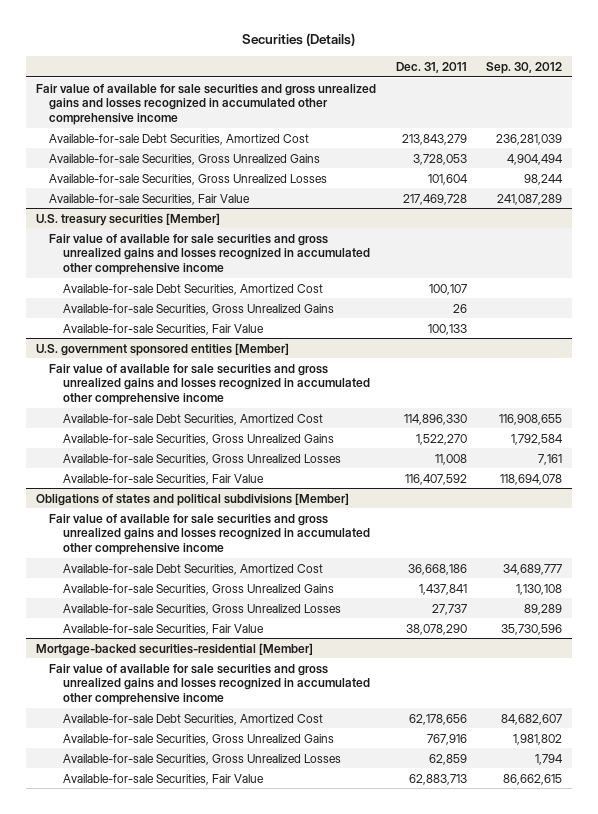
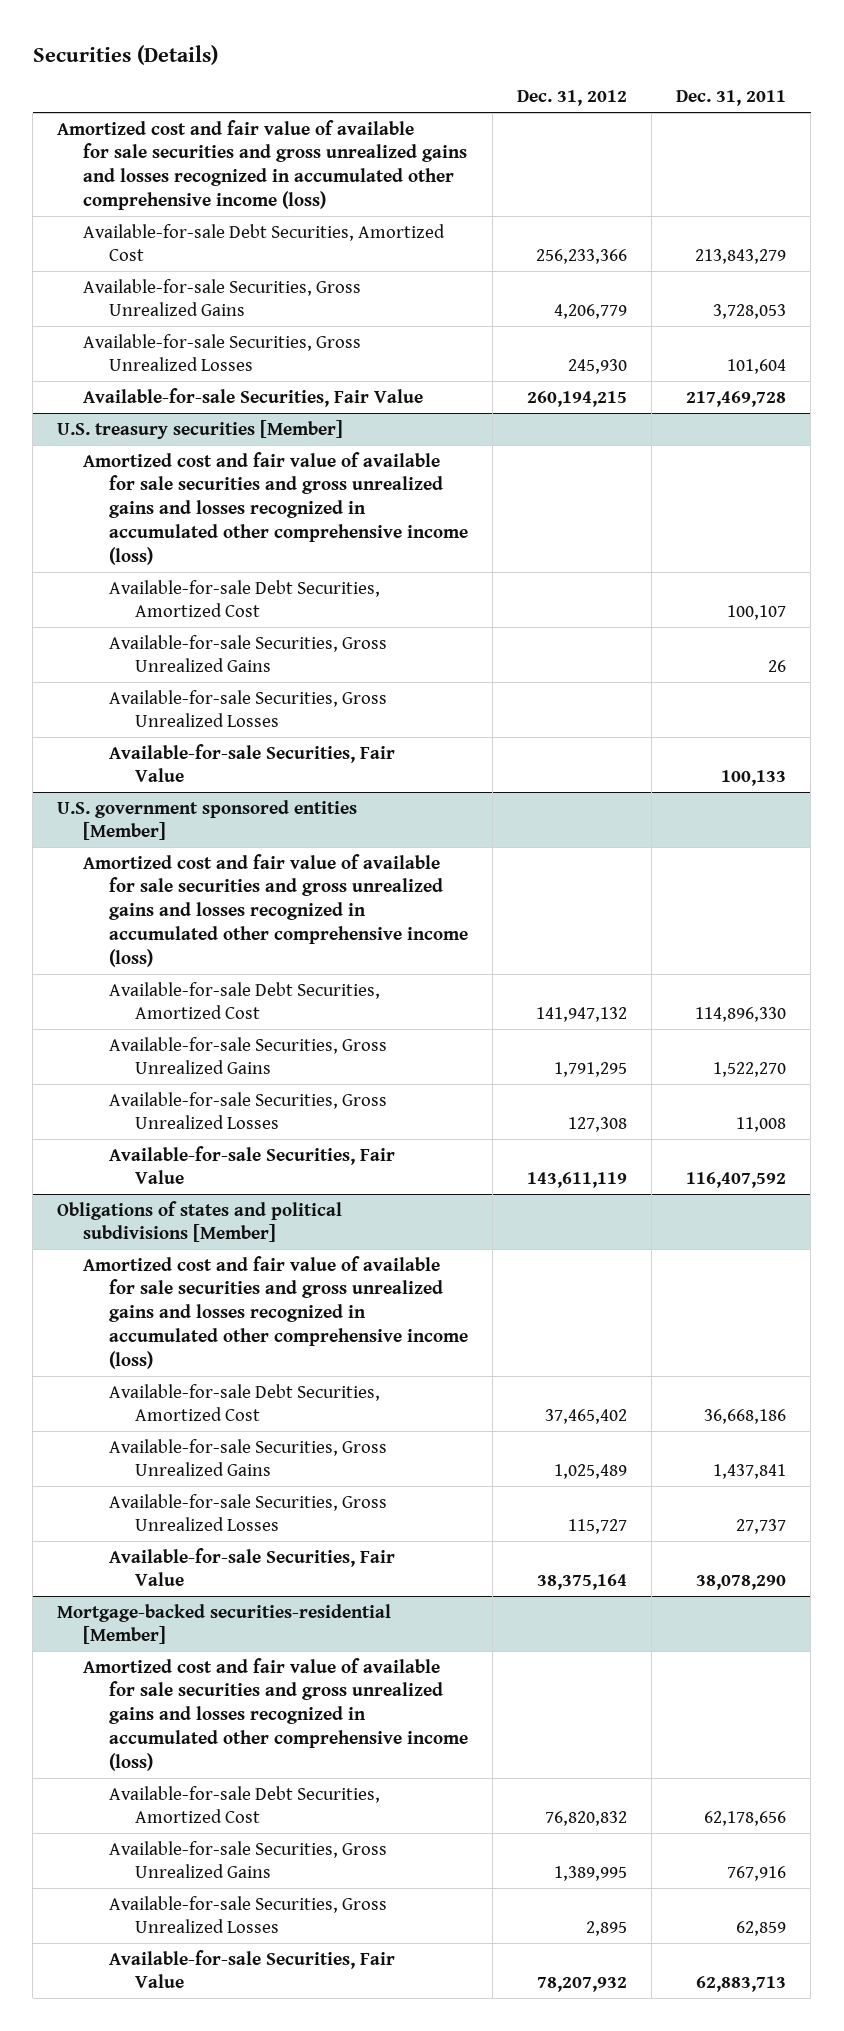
- | Dec. 31, 2011 | Sep. 30, 2012
+ | Dec. 31, 2012 | Dec. 31, 2011
- Fair value of available for sale securities and gross unrealized gains and losses recognized in accumulated other comprehensive income
+ Amortized cost and fair value of available for sale securities and gross unrealized gains and losses recognized in accumulated other comprehensive income (loss)
@ U.S. treasury securities [Member]
- Fair value of available for sale securities and gross unrealized gains and losses recognized in accumulated other comprehensive income
+ Amortized cost and fair value of available for sale securities and gross unrealized gains and losses recognized in accumulated other comprehensive income (loss)
+ Available-for-sale Securities, Gross Unrealized Losses
@ U.S. government sponsored entities [Member]
- Fair value of available for sale securities and gross unrealized gains and losses recognized in accumulated other comprehensive income
+ Amortized cost and fair value of available for sale securities and gross unrealized gains and losses recognized in accumulated other comprehensive income (loss)
@ Obligations of states and political subdivisions [Member]
- Fair value of available for sale securities and gross unrealized gains and losses recognized in accumulated other comprehensive income
+ Amortized cost and fair value of available for sale securities and gross unrealized gains and losses recognized in accumulated other comprehensive income (loss)
@ Mortgage-backed securities-residential [Member]
- Fair value of available for sale securities and gross unrealized gains and losses recognized in accumulated other comprehensive income
+ Amortized cost and fair value of available for sale securities and gross unrealized gains and losses recognized in accumulated other comprehensive income (loss)

